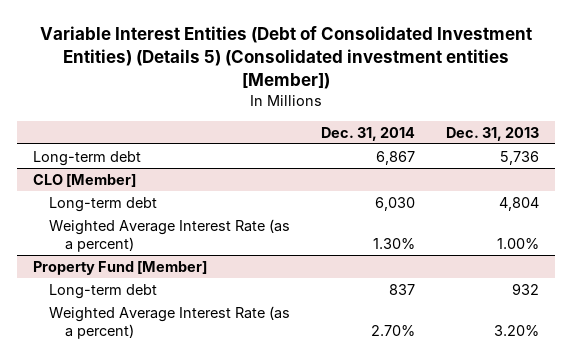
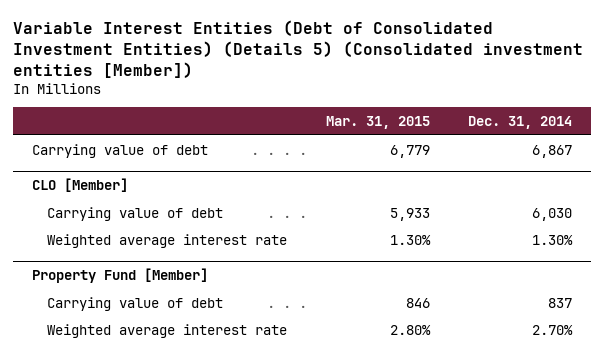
- | Dec. 31, 2014 | Dec. 31, 2013
+ | Mar. 31, 2015 | Dec. 31, 2014
- Long-term debt | 6,867 | 5,736
+ Carrying value of debt | 6,779 | 6,867
@ CLO [Member]
- Long-term debt | 6,030 | 4,804
- Weighted Average Interest Rate (as a percent) | 1.30% | 1.00%
+ Carrying value of debt | 5,933 | 6,030
+ Weighted average interest rate | 1.30% | 1.30%
@ Property Fund [Member]
- Long-term debt | 837 | 932
- Weighted Average Interest Rate (as a percent) | 2.70% | 3.20%
+ Carrying value of debt | 846 | 837
+ Weighted average interest rate | 2.80% | 2.70%

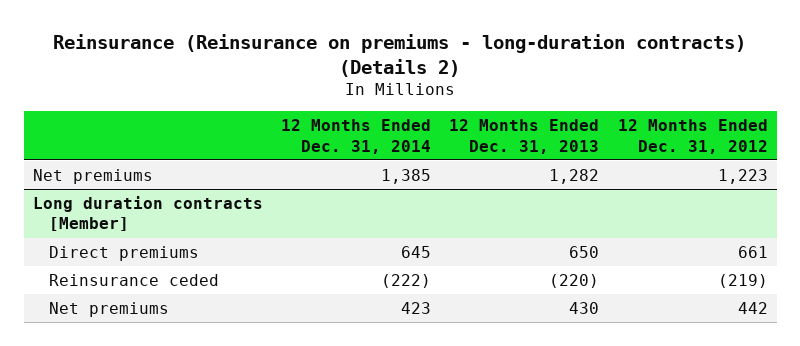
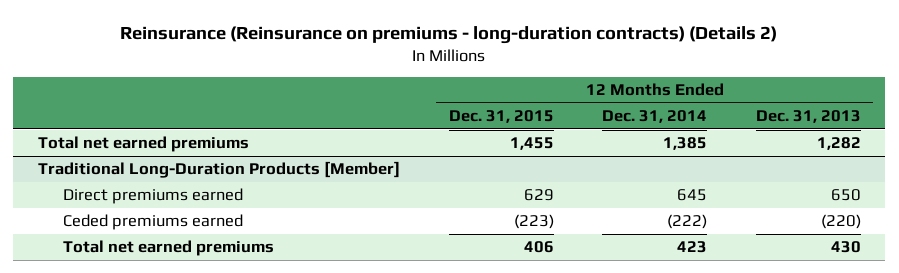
- | 12 Months Ended Dec. 31, 2014 | 12 Months Ended Dec. 31, 2013 | 12 Months Ended Dec. 31, 2012
+ | 12 Months Ended Dec. 31, 2015 | 12 Months Ended Dec. 31, 2014 | 12 Months Ended Dec. 31, 2013
- Net premiums | 1,385 | 1,282 | 1,223
- Long duration contracts [Member]
- Direct premiums | 645 | 650 | 661
- Reinsurance ceded | (222) | (220) | (219)
- Net premiums | 423 | 430 | 442
+ Total net earned premiums | 1,455 | 1,385 | 1,282
+ Traditional Long-Duration Products [Member]
+ Direct premiums earned | 629 | 645 | 650
+ Ceded premiums earned | (223) | (222) | (220)
+ Total net earned premiums | 406 | 423 | 430

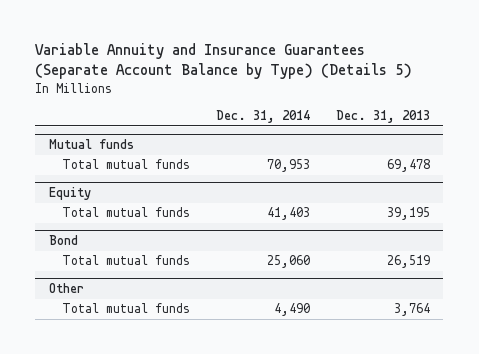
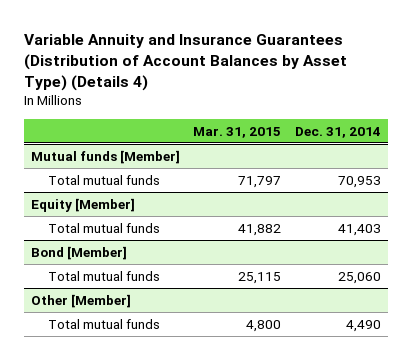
- Variable Annuity and Insurance Guarantees (Separate Account Balance by Type) (Details 5)
+ Variable Annuity and Insurance Guarantees (Distribution of Account Balances by Asset Type) (Details 4)
- | Dec. 31, 2014 | Dec. 31, 2013
+ | Mar. 31, 2015 | Dec. 31, 2014
- Mutual funds
+ Mutual funds [Member]
- Equity
+ Equity [Member]
- Bond
+ Bond [Member]
- Other
+ Other [Member]

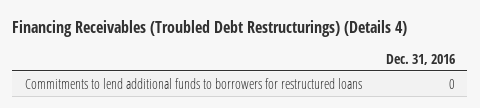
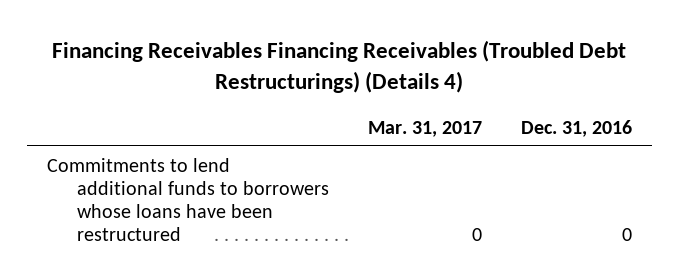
- Financing Receivables (Troubled Debt Restructurings) (Details 4)
+ Financing Receivables Financing Receivables (Troubled Debt Restructurings) (Details 4)
- | Dec. 31, 2016
+ | Mar. 31, 2017 | Dec. 31, 2016
- Commitments to lend additional funds to borrowers for restructured loans | 0
+ Commitments to lend additional funds to borrowers whose loans have been restructured | 0 | 0

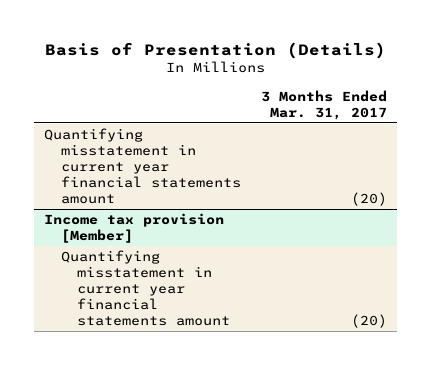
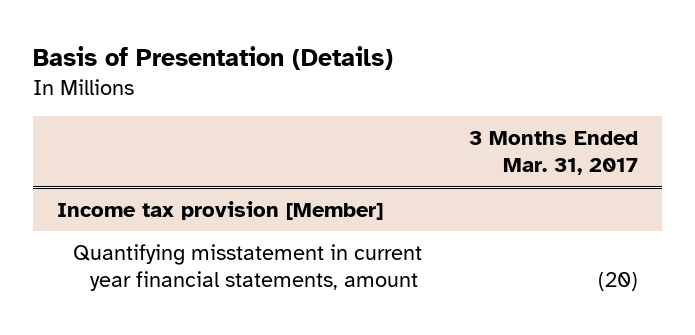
- Quantifying misstatement in current year financial statements amount | (20)
@ Income tax provision [Member]
- Quantifying misstatement in current year financial statements amount | (20)
+ Quantifying misstatement in current year financial statements, amount | (20)

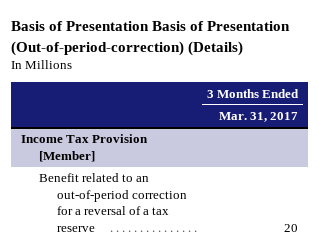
- Basis of Presentation (Details)
+ Basis of Presentation Basis of Presentation (Out-of-period-correction) (Details)
- Income tax provision [Member]
- Quantifying misstatement in current year financial statements, amount | (20)
+ Income Tax Provision [Member]
+ Benefit related to an out-of-period correction for a reversal of a tax reserve | 20

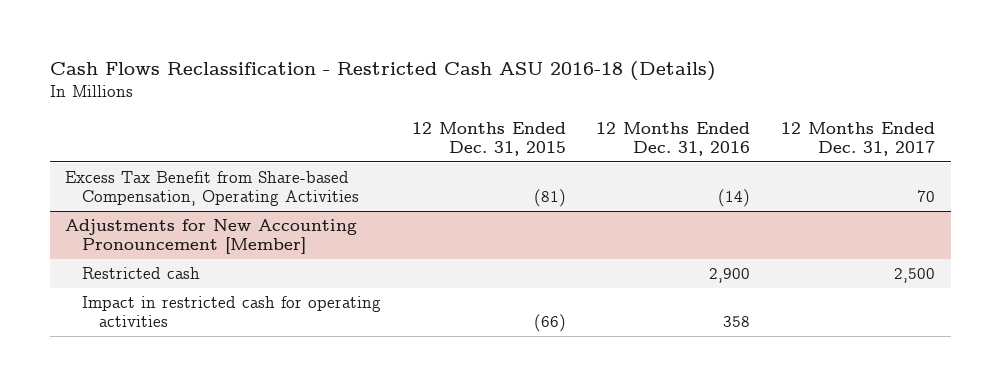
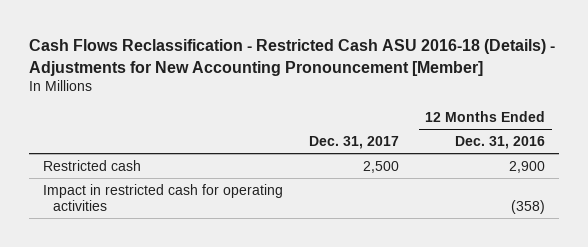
- Cash Flows Reclassification - Restricted Cash ASU 2016-18 (Details)
+ Cash Flows Reclassification - Restricted Cash ASU 2016-18 (Details) - Adjustments for New Accounting Pronouncement [Member]
- | 12 Months Ended Dec. 31, 2015 | 12 Months Ended Dec. 31, 2016 | 12 Months Ended Dec. 31, 2017
+ | Dec. 31, 2017 | 12 Months Ended Dec. 31, 2016
- Excess Tax Benefit from Share-based Compensation, Operating Activities | (81) | (14) | 70
- Adjustments for New Accounting Pronouncement [Member]
- Impact in restricted cash for operating activities | (66) | 358 |
+ Impact in restricted cash for operating activities | | (358)

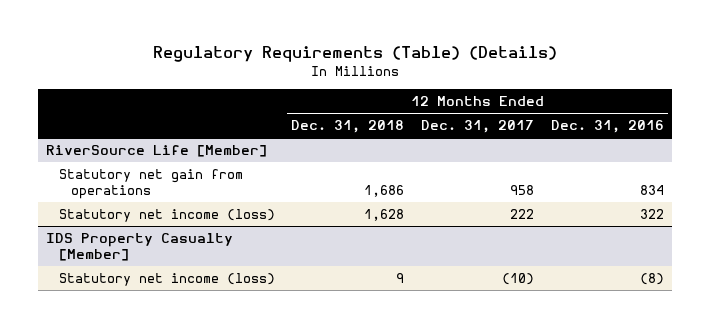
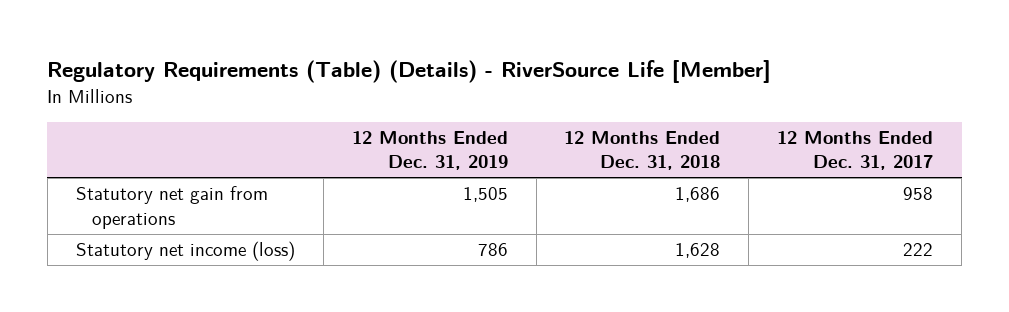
- Regulatory Requirements (Table) (Details)
+ Regulatory Requirements (Table) (Details) - RiverSource Life [Member]
- | 12 Months Ended Dec. 31, 2018 | 12 Months Ended Dec. 31, 2017 | 12 Months Ended Dec. 31, 2016
+ | 12 Months Ended Dec. 31, 2019 | 12 Months Ended Dec. 31, 2018 | 12 Months Ended Dec. 31, 2017
- RiverSource Life [Member]
- IDS Property Casualty [Member]
- Statutory net income (loss) | 9 | (10) | (8)

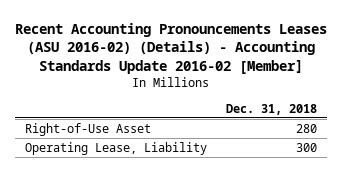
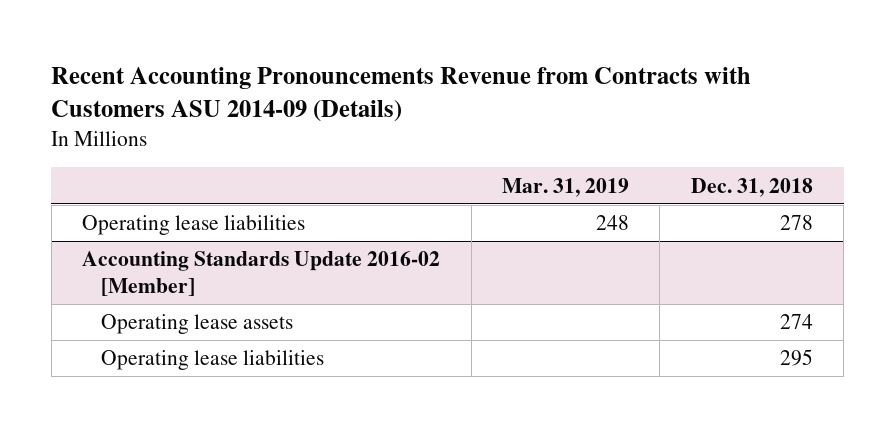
- Recent Accounting Pronouncements Leases (ASU 2016-02) (Details) - Accounting Standards Update 2016-02 [Member]
+ Recent Accounting Pronouncements Revenue from Contracts with Customers ASU 2014-09 (Details)
- | Dec. 31, 2018
+ | Mar. 31, 2019 | Dec. 31, 2018
- Right-of-Use Asset | 280
- Operating Lease, Liability | 300
+ Operating lease liabilities | 248 | 278
+ Accounting Standards Update 2016-02 [Member]
+ Operating lease assets | | 274
+ Operating lease liabilities | | 295

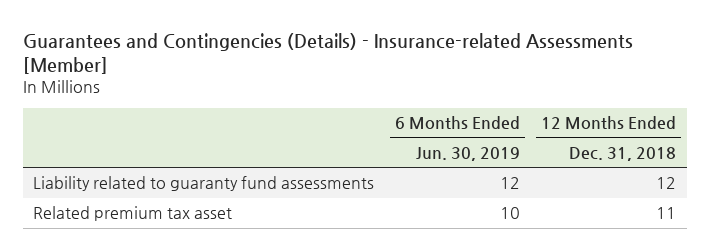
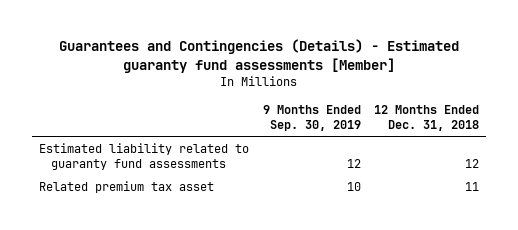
- Guarantees and Contingencies (Details) - Insurance-related Assessments [Member]
+ Guarantees and Contingencies (Details) - Estimated guaranty fund assessments [Member]
- | 6 Months Ended Jun. 30, 2019 | 12 Months Ended Dec. 31, 2018
+ | 9 Months Ended Sep. 30, 2019 | 12 Months Ended Dec. 31, 2018
- Liability related to guaranty fund assessments | 12 | 12
+ Estimated liability related to guaranty fund assessments | 12 | 12

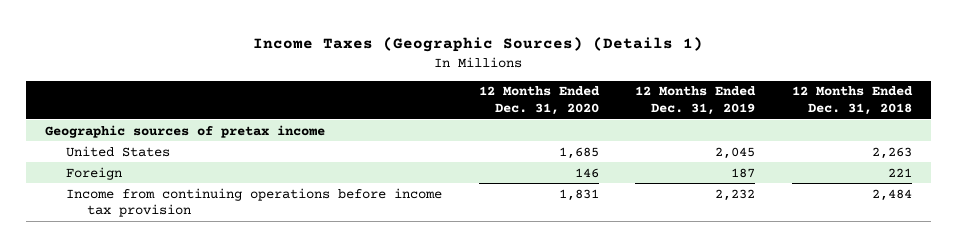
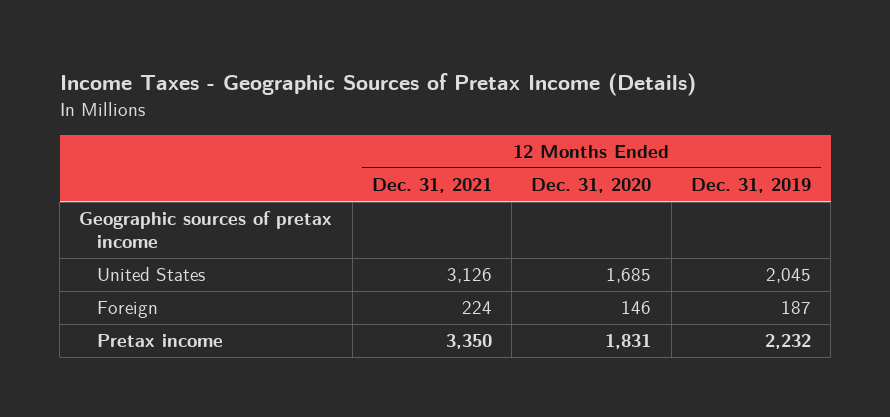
- Income Taxes (Geographic Sources) (Details 1)
+ Income Taxes - Geographic Sources of Pretax Income (Details)
- | 12 Months Ended Dec. 31, 2020 | 12 Months Ended Dec. 31, 2019 | 12 Months Ended Dec. 31, 2018
+ | 12 Months Ended Dec. 31, 2021 | 12 Months Ended Dec. 31, 2020 | 12 Months Ended Dec. 31, 2019
- Income from continuing operations before income tax provision | 1,831 | 2,232 | 2,484
+ Pretax income | 3,350 | 1,831 | 2,232

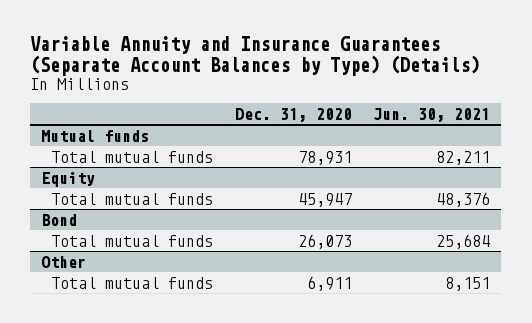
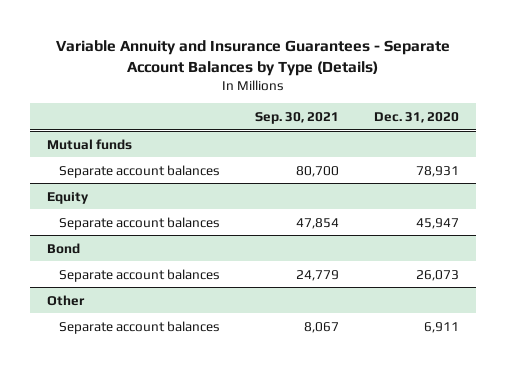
- Variable Annuity and Insurance Guarantees (Separate Account Balances by Type) (Details)
+ Variable Annuity and Insurance Guarantees - Separate Account Balances by Type (Details)
- | Dec. 31, 2020 | Jun. 30, 2021
+ | Sep. 30, 2021 | Dec. 31, 2020
@ Mutual funds
- Total mutual funds | 78,931 | 82,211
+ Separate account balances | 80,700 | 78,931
@ Equity
- Total mutual funds | 45,947 | 48,376
+ Separate account balances | 47,854 | 45,947
@ Bond
- Total mutual funds | 26,073 | 25,684
+ Separate account balances | 24,779 | 26,073
@ Other
- Total mutual funds | 6,911 | 8,151
+ Separate account balances | 8,067 | 6,911

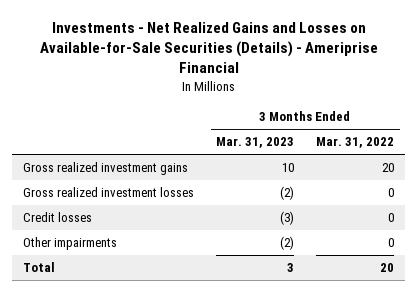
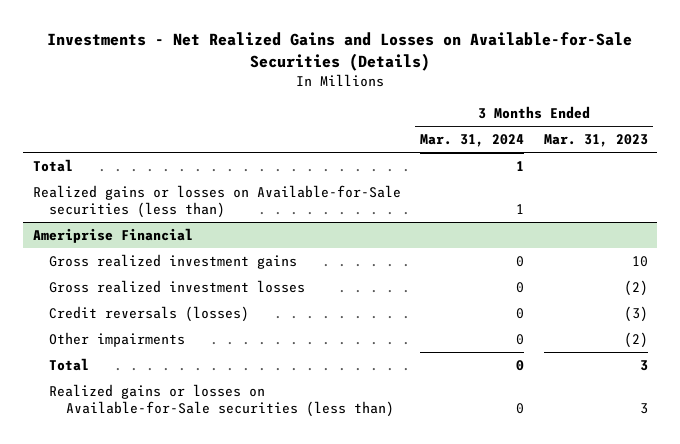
- Investments - Net Realized Gains and Losses on Available-for-Sale Securities (Details) - Ameriprise Financial
+ Investments - Net Realized Gains and Losses on Available-for-Sale Securities (Details)
- | 3 Months Ended Mar. 31, 2023 | 3 Months Ended Mar. 31, 2022
+ | 3 Months Ended Mar. 31, 2024 | 3 Months Ended Mar. 31, 2023
+ Total | 1 |
+ Realized gains or losses on Available-for-Sale securities (less than) | 1 |
+ Ameriprise Financial
- Credit losses | (3) | 0
+ Credit reversals (losses) | 0 | (3)
+ Realized gains or losses on Available-for-Sale securities (less than) | 0 | 3

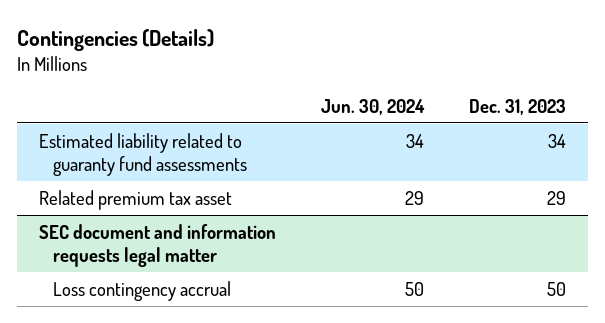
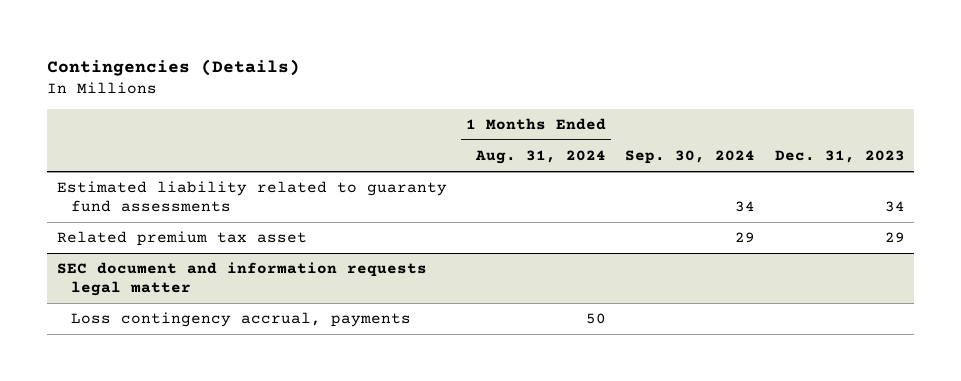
- | Jun. 30, 2024 | Dec. 31, 2023
+ | 1 Months Ended Aug. 31, 2024 | Sep. 30, 2024 | Dec. 31, 2023
@ SEC document and information requests legal matter
- Loss contingency accrual | 50 | 50
+ Loss contingency accrual, payments | 50 | |

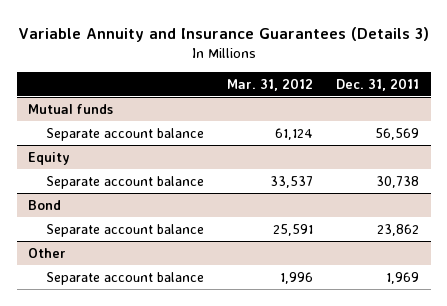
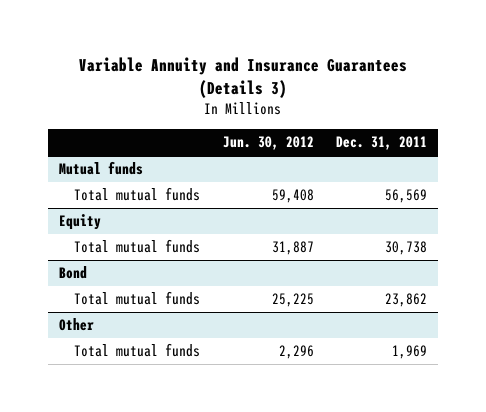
- | Mar. 31, 2012 | Dec. 31, 2011
+ | Jun. 30, 2012 | Dec. 31, 2011
@ Mutual funds
- Separate account balance | 61,124 | 56,569
+ Total mutual funds | 59,408 | 56,569
@ Equity
- Separate account balance | 33,537 | 30,738
+ Total mutual funds | 31,887 | 30,738
@ Bond
- Separate account balance | 25,591 | 23,862
+ Total mutual funds | 25,225 | 23,862
@ Other
- Separate account balance | 1,996 | 1,969
+ Total mutual funds | 2,296 | 1,969

